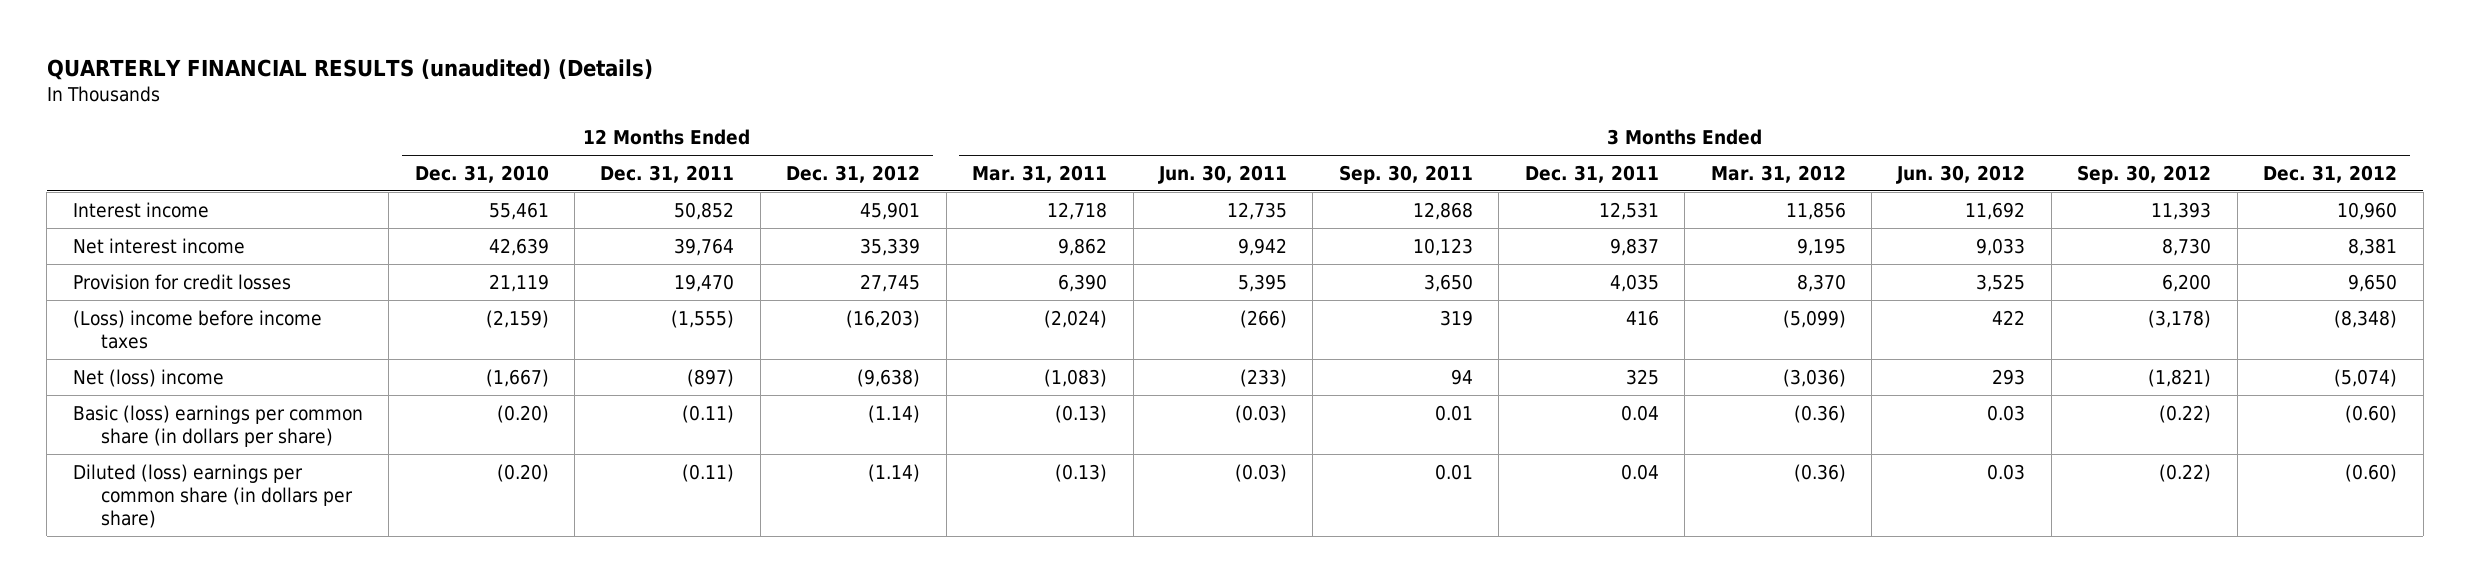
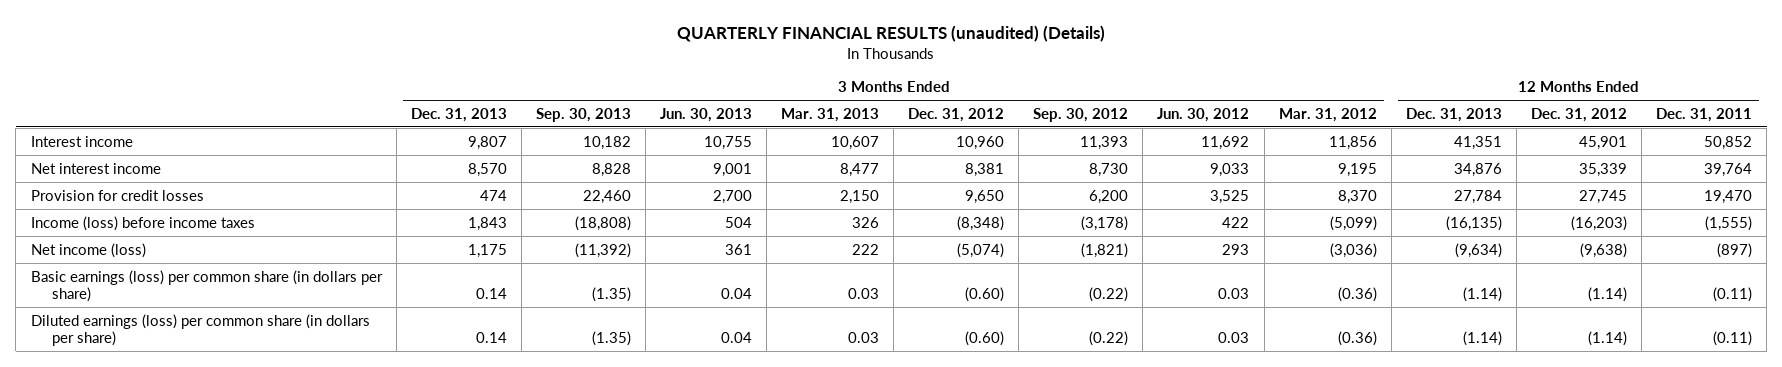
- | 12 Months Ended Dec. 31, 2010 | 12 Months Ended Dec. 31, 2011 | 12 Months Ended Dec. 31, 2012 | 3 Months Ended Mar. 31, 2011 | 3 Months Ended Jun. 30, 2011 | 3 Months Ended Sep. 30, 2011 | 3 Months Ended Dec. 31, 2011 | 3 Months Ended Mar. 31, 2012 | 3 Months Ended Jun. 30, 2012 | 3 Months Ended Sep. 30, 2012 | 3 Months Ended Dec. 31, 2012
+ | 3 Months Ended Dec. 31, 2013 | 3 Months Ended Sep. 30, 2013 | 3 Months Ended Jun. 30, 2013 | 3 Months Ended Mar. 31, 2013 | 3 Months Ended Dec. 31, 2012 | 3 Months Ended Sep. 30, 2012 | 3 Months Ended Jun. 30, 2012 | 3 Months Ended Mar. 31, 2012 | 12 Months Ended Dec. 31, 2013 | 12 Months Ended Dec. 31, 2012 | 12 Months Ended Dec. 31, 2011
- (Loss) income before income taxes | (2,159) | (1,555) | (16,203) | (2,024) | (266) | 319 | 416 | (5,099) | 422 | (3,178) | (8,348)
- Net (loss) income | (1,667) | (897) | (9,638) | (1,083) | (233) | 94 | 325 | (3,036) | 293 | (1,821) | (5,074)
- Basic (loss) earnings per common share (in dollars per share) | (0.20) | (0.11) | (1.14) | (0.13) | (0.03) | 0.01 | 0.04 | (0.36) | 0.03 | (0.22) | (0.60)
- Diluted (loss) earnings per common share (in dollars per share) | (0.20) | (0.11) | (1.14) | (0.13) | (0.03) | 0.01 | 0.04 | (0.36) | 0.03 | (0.22) | (0.60)
+ Income (loss) before income taxes | 1,843 | (18,808) | 504 | 326 | (8,348) | (3,178) | 422 | (5,099) | (16,135) | (16,203) | (1,555)
+ Net income (loss) | 1,175 | (11,392) | 361 | 222 | (5,074) | (1,821) | 293 | (3,036) | (9,634) | (9,638) | (897)
+ Basic earnings (loss) per common share (in dollars per share) | 0.14 | (1.35) | 0.04 | 0.03 | (0.60) | (0.22) | 0.03 | (0.36) | (1.14) | (1.14) | (0.11)
+ Diluted earnings (loss) per common share (in dollars per share) | 0.14 | (1.35) | 0.04 | 0.03 | (0.60) | (0.22) | 0.03 | (0.36) | (1.14) | (1.14) | (0.11)

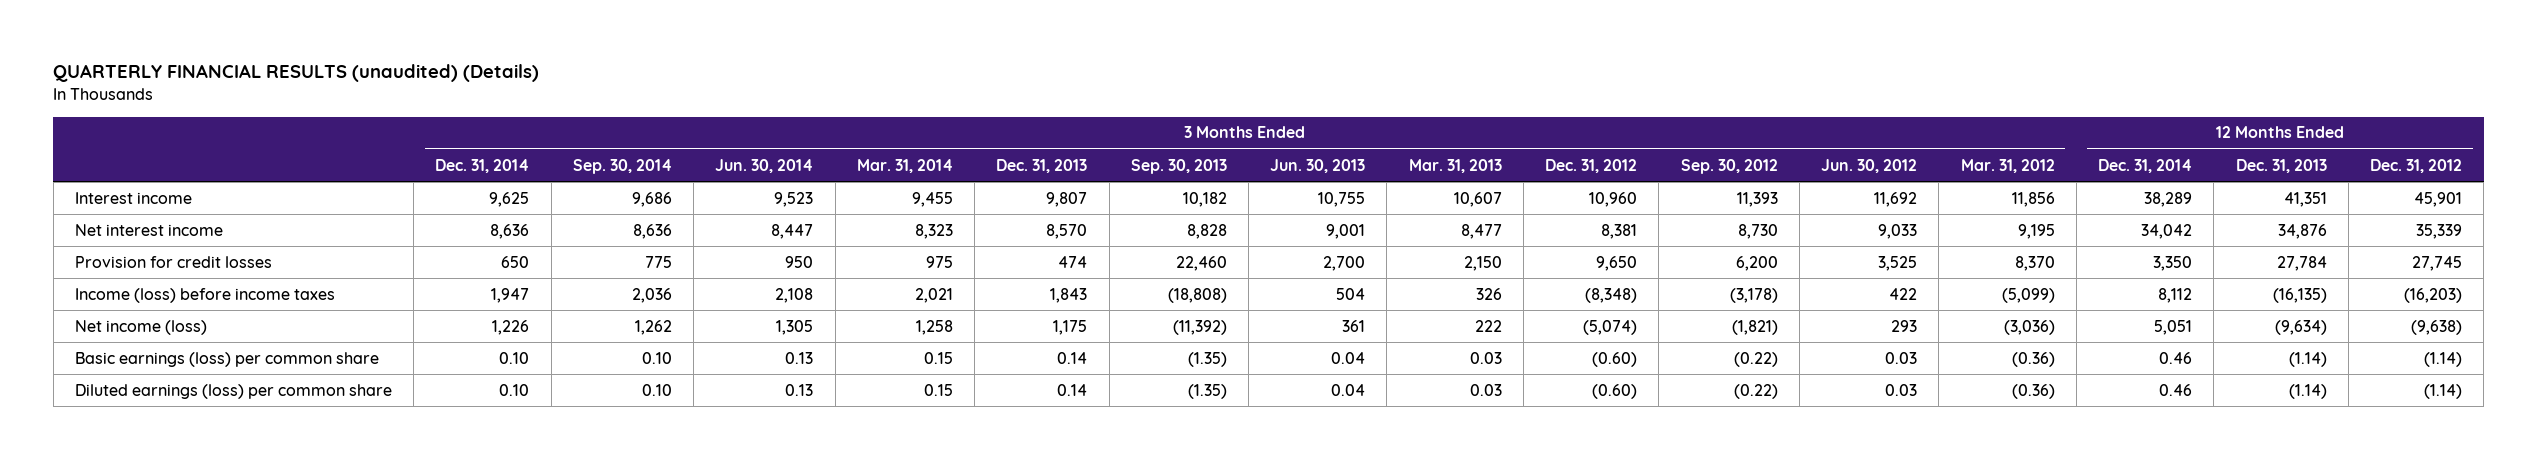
- | 3 Months Ended Dec. 31, 2013 | 3 Months Ended Sep. 30, 2013 | 3 Months Ended Jun. 30, 2013 | 3 Months Ended Mar. 31, 2013 | 3 Months Ended Dec. 31, 2012 | 3 Months Ended Sep. 30, 2012 | 3 Months Ended Jun. 30, 2012 | 3 Months Ended Mar. 31, 2012 | 12 Months Ended Dec. 31, 2013 | 12 Months Ended Dec. 31, 2012 | 12 Months Ended Dec. 31, 2011
+ | 3 Months Ended Dec. 31, 2014 | 3 Months Ended Sep. 30, 2014 | 3 Months Ended Jun. 30, 2014 | 3 Months Ended Mar. 31, 2014 | 3 Months Ended Dec. 31, 2013 | 3 Months Ended Sep. 30, 2013 | 3 Months Ended Jun. 30, 2013 | 3 Months Ended Mar. 31, 2013 | 3 Months Ended Dec. 31, 2012 | 3 Months Ended Sep. 30, 2012 | 3 Months Ended Jun. 30, 2012 | 3 Months Ended Mar. 31, 2012 | 12 Months Ended Dec. 31, 2014 | 12 Months Ended Dec. 31, 2013 | 12 Months Ended Dec. 31, 2012
- Basic earnings (loss) per common share (in dollars per share) | 0.14 | (1.35) | 0.04 | 0.03 | (0.60) | (0.22) | 0.03 | (0.36) | (1.14) | (1.14) | (0.11)
- Diluted earnings (loss) per common share (in dollars per share) | 0.14 | (1.35) | 0.04 | 0.03 | (0.60) | (0.22) | 0.03 | (0.36) | (1.14) | (1.14) | (0.11)
+ Basic earnings (loss) per common share | 0.10 | 0.10 | 0.13 | 0.15 | 0.14 | (1.35) | 0.04 | 0.03 | (0.60) | (0.22) | 0.03 | (0.36) | 0.46 | (1.14) | (1.14)
+ Diluted earnings (loss) per common share | 0.10 | 0.10 | 0.13 | 0.15 | 0.14 | (1.35) | 0.04 | 0.03 | (0.60) | (0.22) | 0.03 | (0.36) | 0.46 | (1.14) | (1.14)

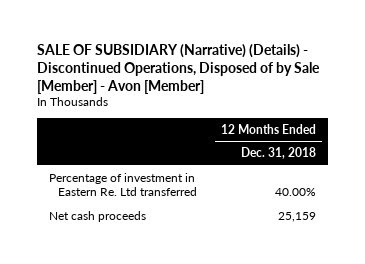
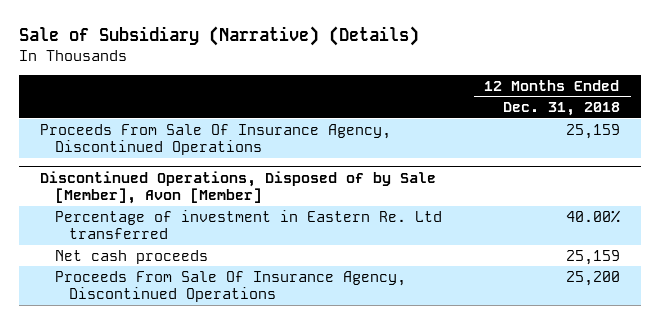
- SALE OF SUBSIDIARY (Narrative) (Details) - Discontinued Operations, Disposed of by Sale [Member] - Avon [Member]
+ Sale of Subsidiary (Narrative) (Details)
+ Proceeds From Sale Of Insurance Agency, Discontinued Operations | 25,159
+ Discontinued Operations, Disposed of by Sale [Member], Avon [Member]
+ Proceeds From Sale Of Insurance Agency, Discontinued Operations | 25,200

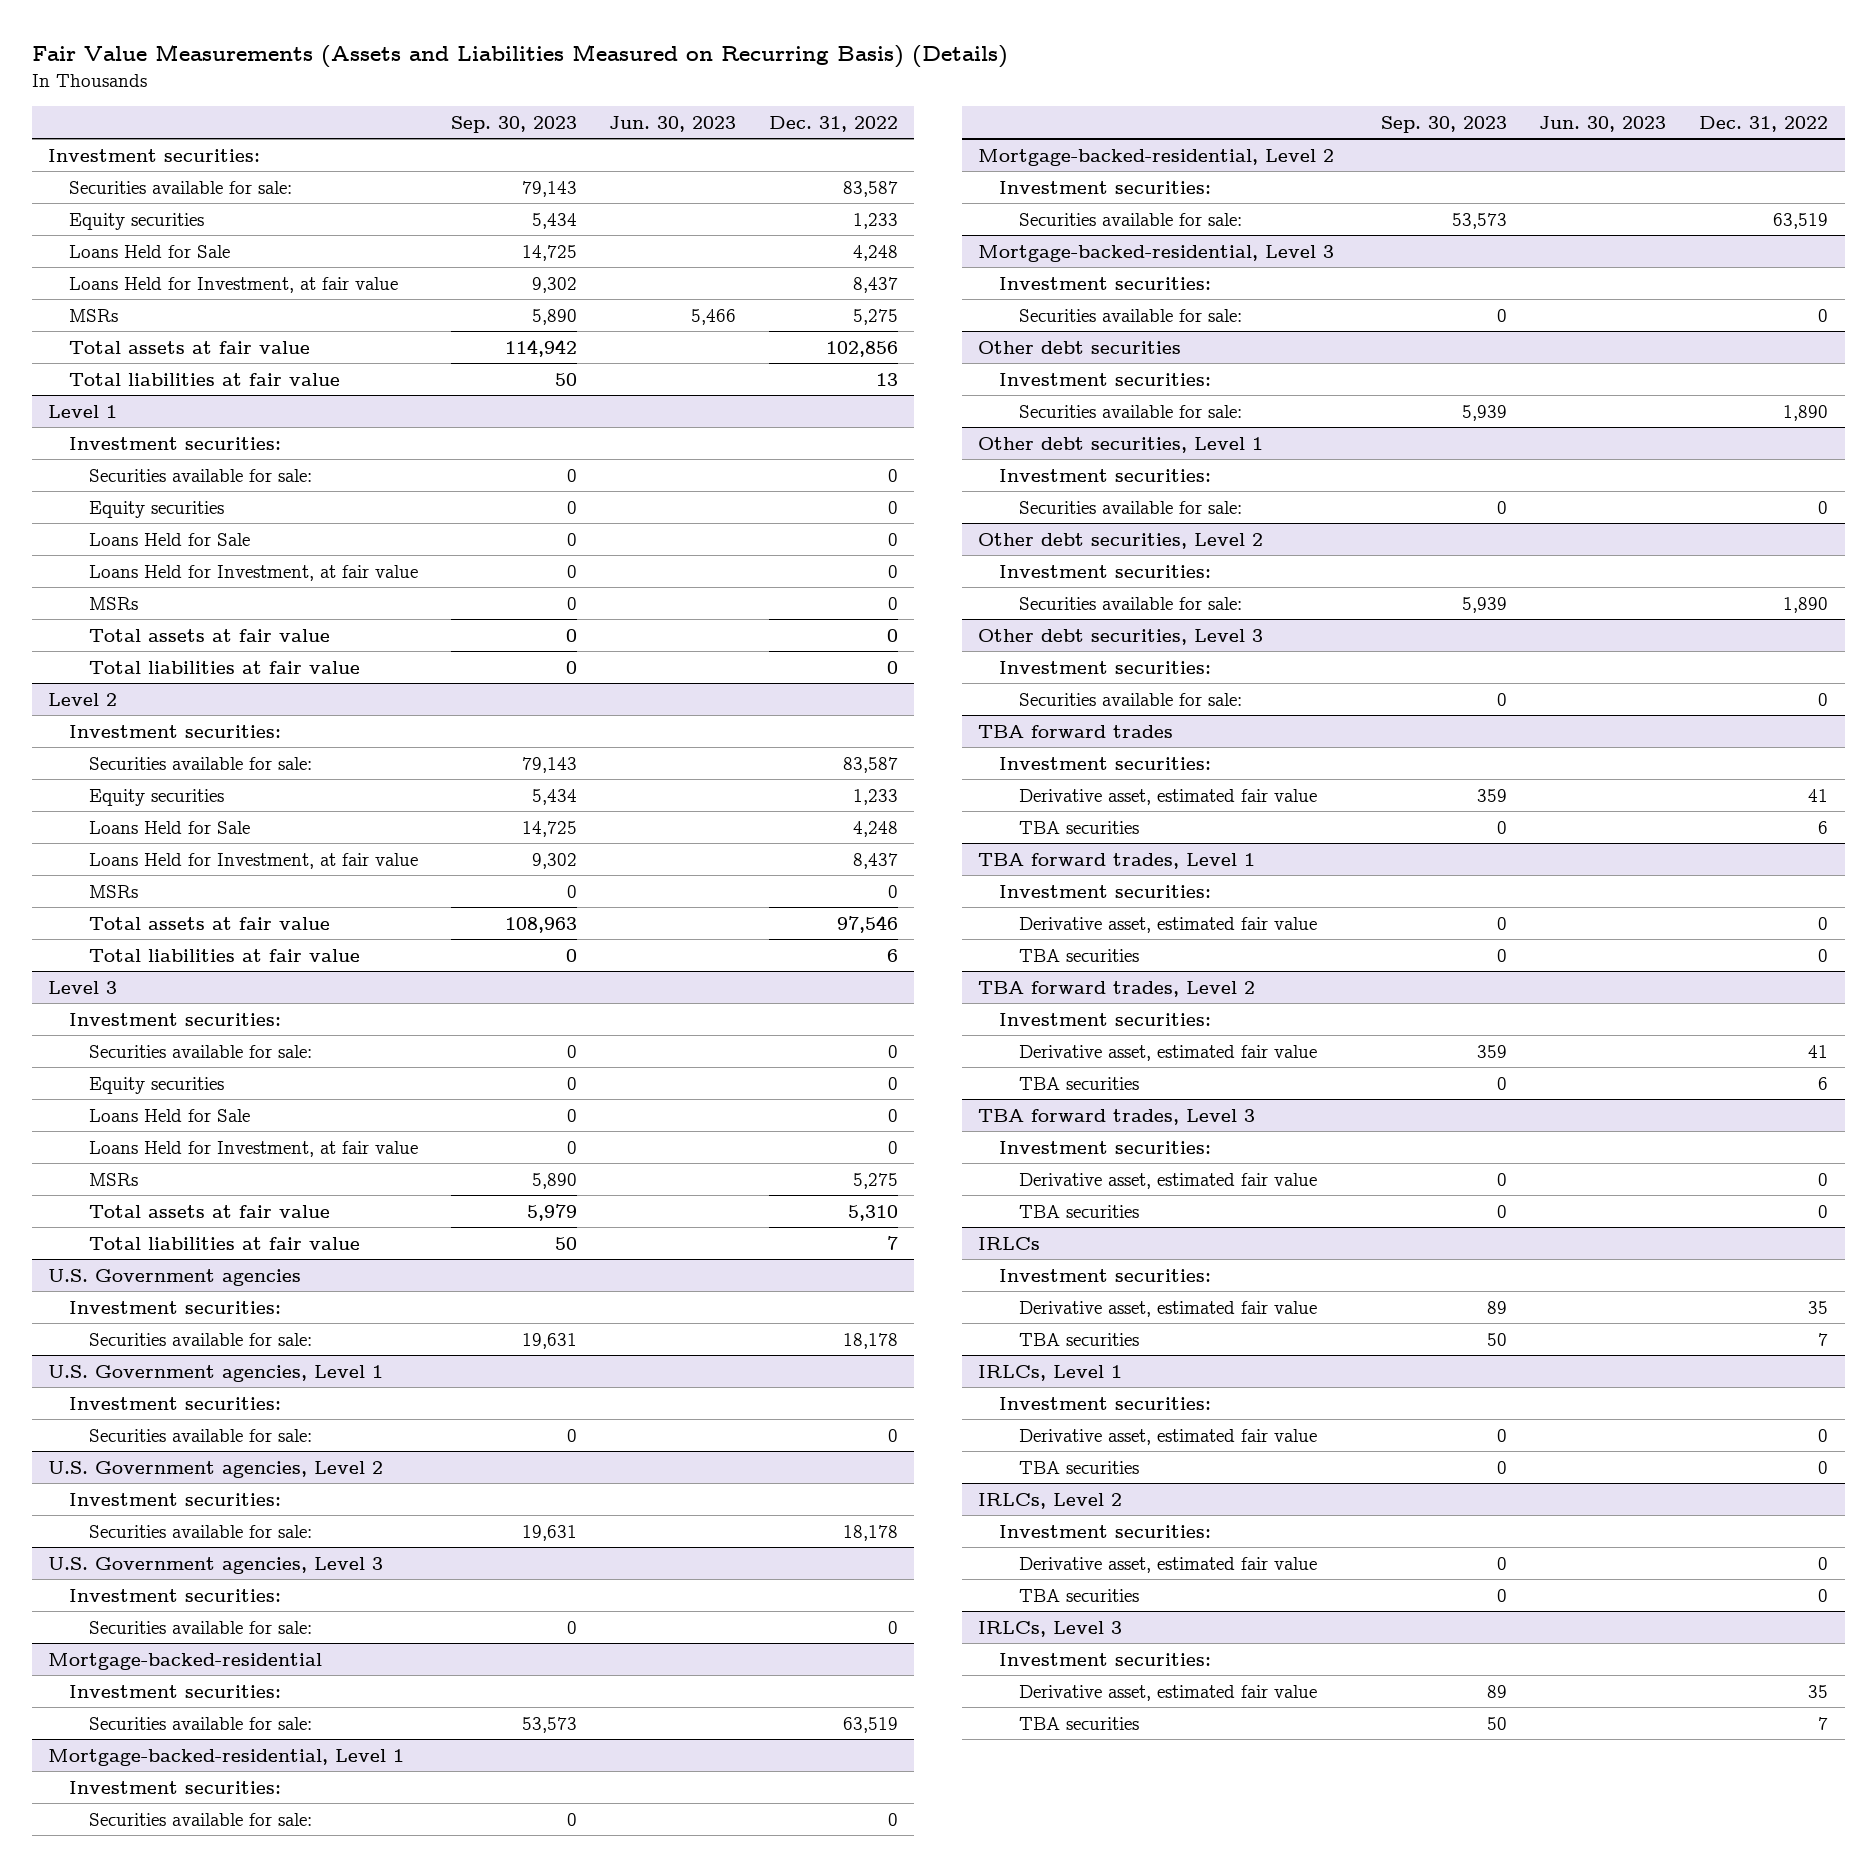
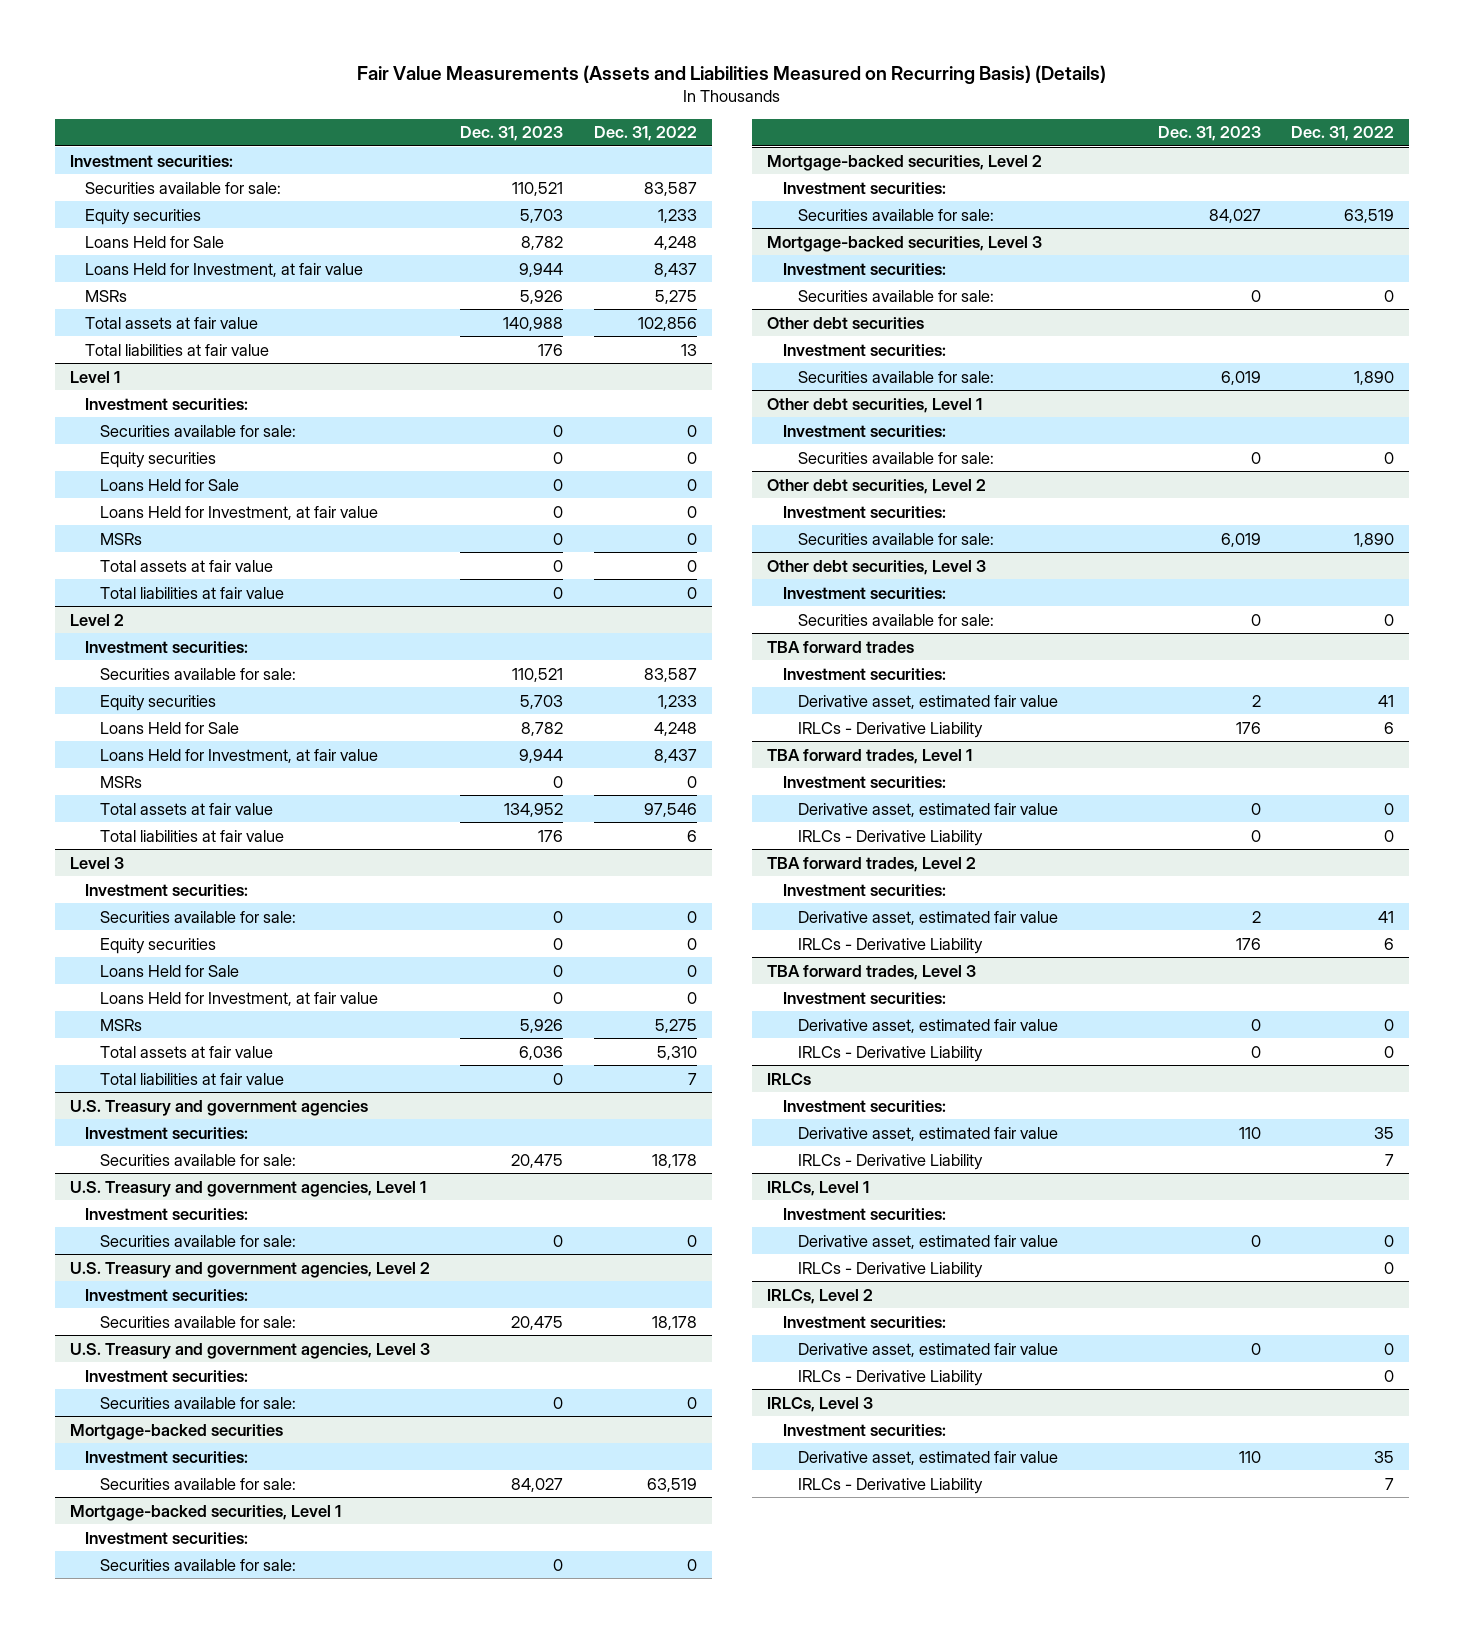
- | Sep. 30, 2023 | Jun. 30, 2023 | Dec. 31, 2022
+ | Dec. 31, 2023 | Dec. 31, 2022
- U.S. Government agencies
+ U.S. Treasury and government agencies
- U.S. Government agencies, Level 1
+ U.S. Treasury and government agencies, Level 1
- U.S. Government agencies, Level 2
+ U.S. Treasury and government agencies, Level 2
- U.S. Government agencies, Level 3
+ U.S. Treasury and government agencies, Level 3
- Mortgage-backed-residential
+ Mortgage-backed securities
- Mortgage-backed-residential, Level 1
+ Mortgage-backed securities, Level 1
- Mortgage-backed-residential, Level 2
+ Mortgage-backed securities, Level 2
- Mortgage-backed-residential, Level 3
+ Mortgage-backed securities, Level 3
@ TBA forward trades
- TBA securities | 0 | | 6
+ IRLCs - Derivative Liability | 176 | 6
@ TBA forward trades, Level 1
- TBA securities | 0 | | 0
+ IRLCs - Derivative Liability | 0 | 0
@ TBA forward trades, Level 2
- TBA securities | 0 | | 6
+ IRLCs - Derivative Liability | 176 | 6
@ TBA forward trades, Level 3
- TBA securities | 0 | | 0
+ IRLCs - Derivative Liability | 0 | 0
@ IRLCs
- TBA securities | 50 | | 7
+ IRLCs - Derivative Liability | | 7
@ IRLCs, Level 1
- TBA securities | 0 | | 0
+ IRLCs - Derivative Liability | | 0
@ IRLCs, Level 2
- TBA securities | 0 | | 0
+ IRLCs - Derivative Liability | | 0
@ IRLCs, Level 3
- TBA securities | 50 | | 7
+ IRLCs - Derivative Liability | | 7

